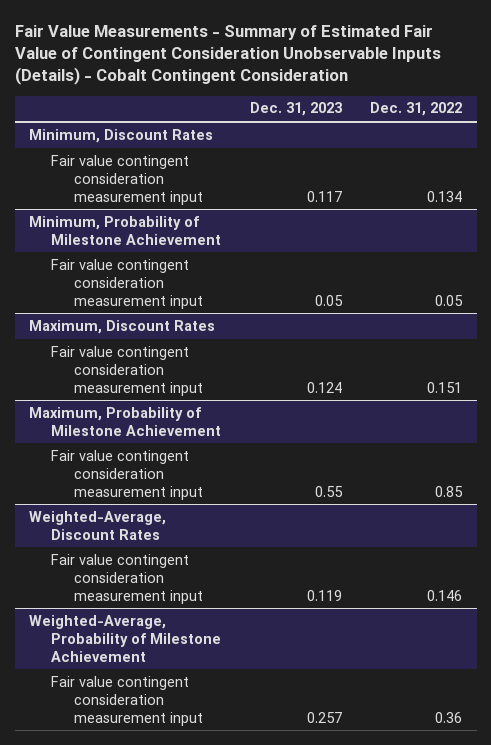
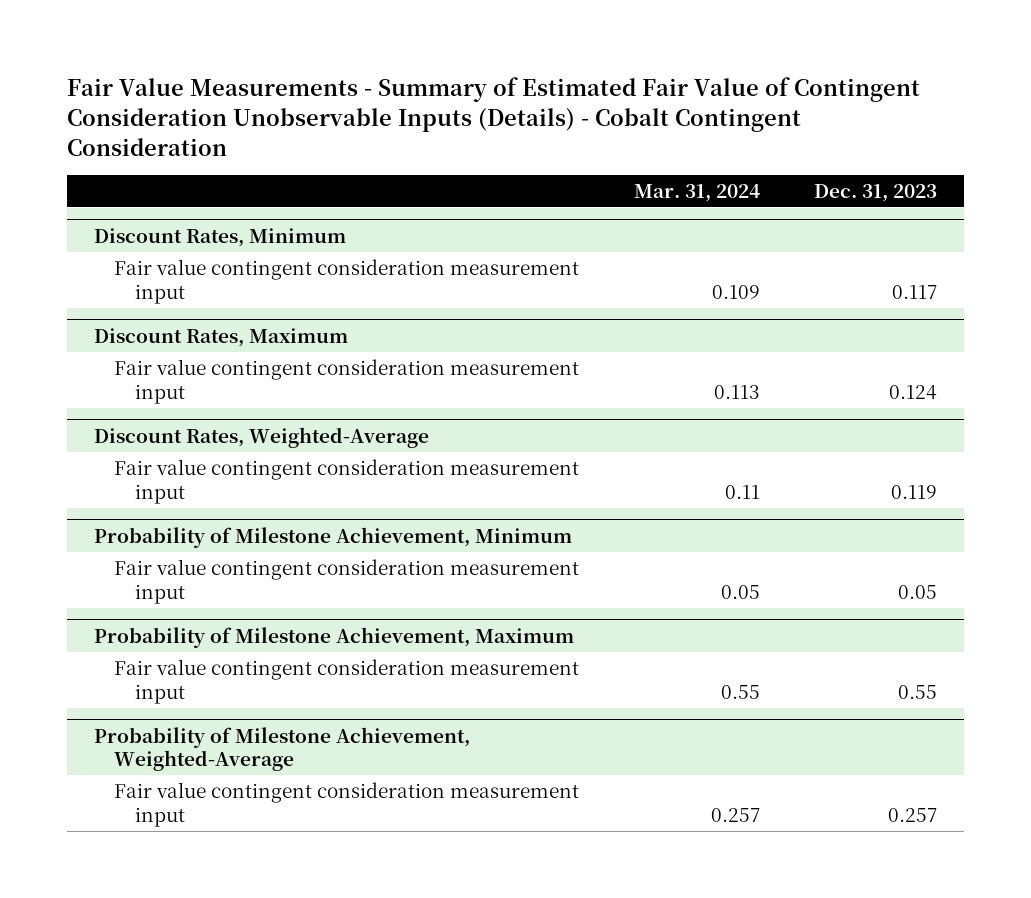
- | Dec. 31, 2023 | Dec. 31, 2022
+ | Mar. 31, 2024 | Dec. 31, 2023
- Minimum, Discount Rates
+ Discount Rates, Minimum
- Minimum, Probability of Milestone Achievement
- Fair value contingent consideration measurement input | 0.05 | 0.05
- Maximum, Discount Rates
+ Discount Rates, Maximum
- Maximum, Probability of Milestone Achievement
- Fair value contingent consideration measurement input | 0.55 | 0.85
- Weighted-Average, Discount Rates
+ Discount Rates, Weighted-Average
- Weighted-Average, Probability of Milestone Achievement
+ Probability of Milestone Achievement, Minimum
+ Fair value contingent consideration measurement input | 0.05 | 0.05
+ Probability of Milestone Achievement, Maximum
+ Fair value contingent consideration measurement input | 0.55 | 0.55
+ Probability of Milestone Achievement, Weighted-Average

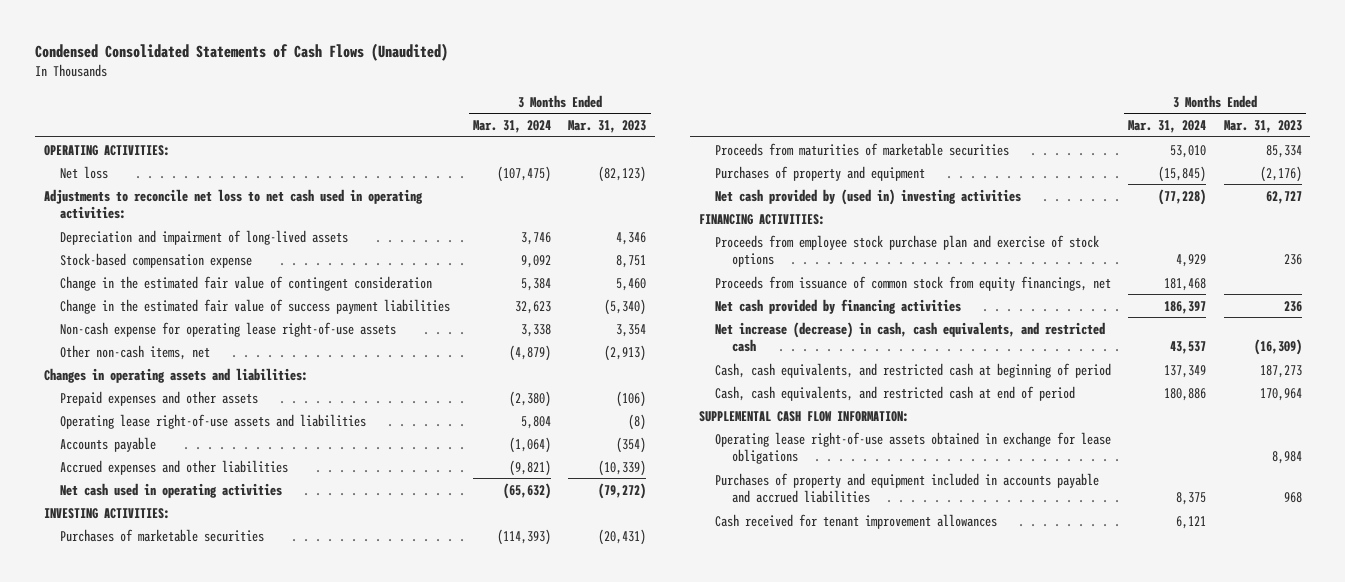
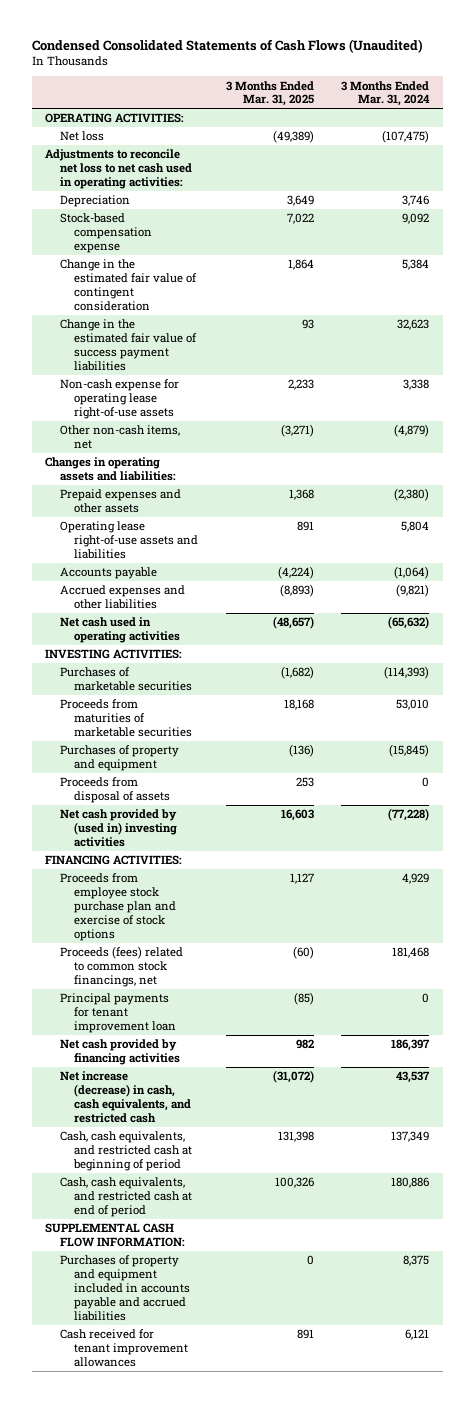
- | 3 Months Ended Mar. 31, 2024 | 3 Months Ended Mar. 31, 2023
+ | 3 Months Ended Mar. 31, 2025 | 3 Months Ended Mar. 31, 2024
- Depreciation and impairment of long-lived assets | 3,746 | 4,346
+ Depreciation | 3,649 | 3,746
+ Proceeds from disposal of assets | 253 | 0
- Proceeds from issuance of common stock from equity financings, net | 181,468 |
+ Proceeds (fees) related to common stock financings, net | (60) | 181,468
+ Principal payments for tenant improvement loan | (85) | 0
- Operating lease right-of-use assets obtained in exchange for lease obligations | | 8,984

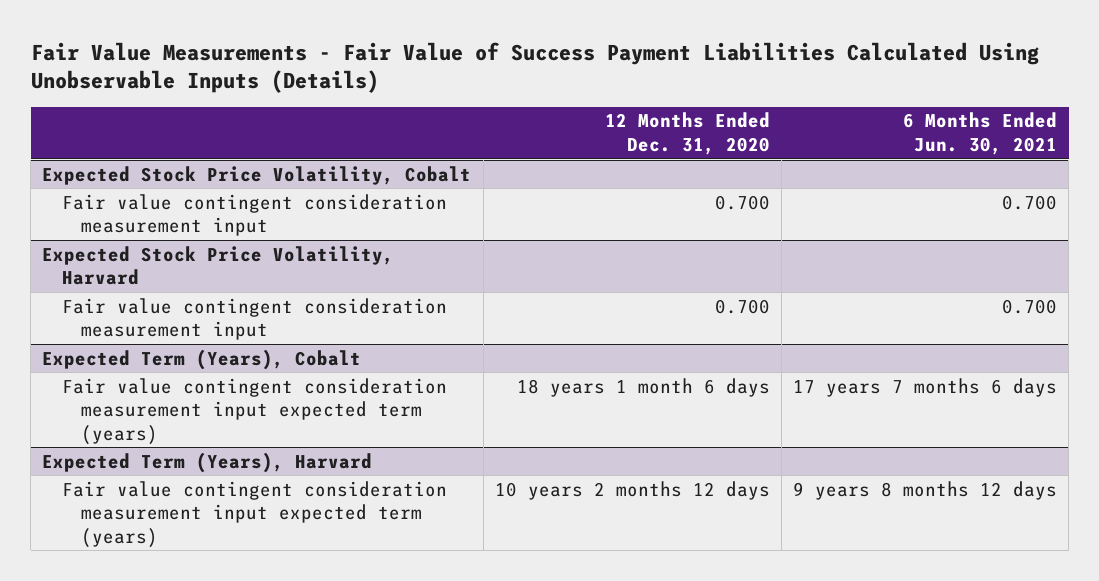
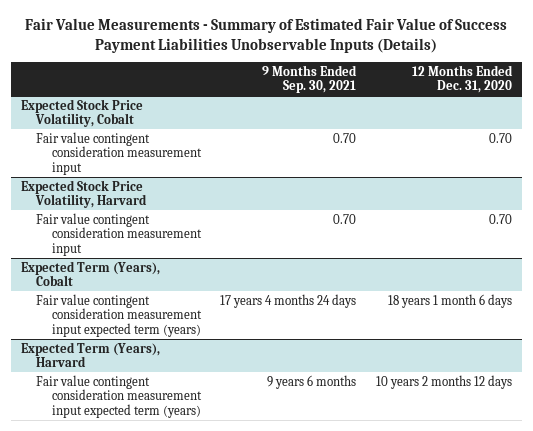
- Fair Value Measurements - Fair Value of Success Payment Liabilities Calculated Using Unobservable Inputs (Details)
+ Fair Value Measurements - Summary of Estimated Fair Value of Success Payment Liabilities Unobservable Inputs (Details)
- | 12 Months Ended Dec. 31, 2020 | 6 Months Ended Jun. 30, 2021
+ | 9 Months Ended Sep. 30, 2021 | 12 Months Ended Dec. 31, 2020
@ Expected Stock Price Volatility, Cobalt
- Fair value contingent consideration measurement input | 0.700 | 0.700
+ Fair value contingent consideration measurement input | 0.70 | 0.70
@ Expected Stock Price Volatility, Harvard
- Fair value contingent consideration measurement input | 0.700 | 0.700
+ Fair value contingent consideration measurement input | 0.70 | 0.70

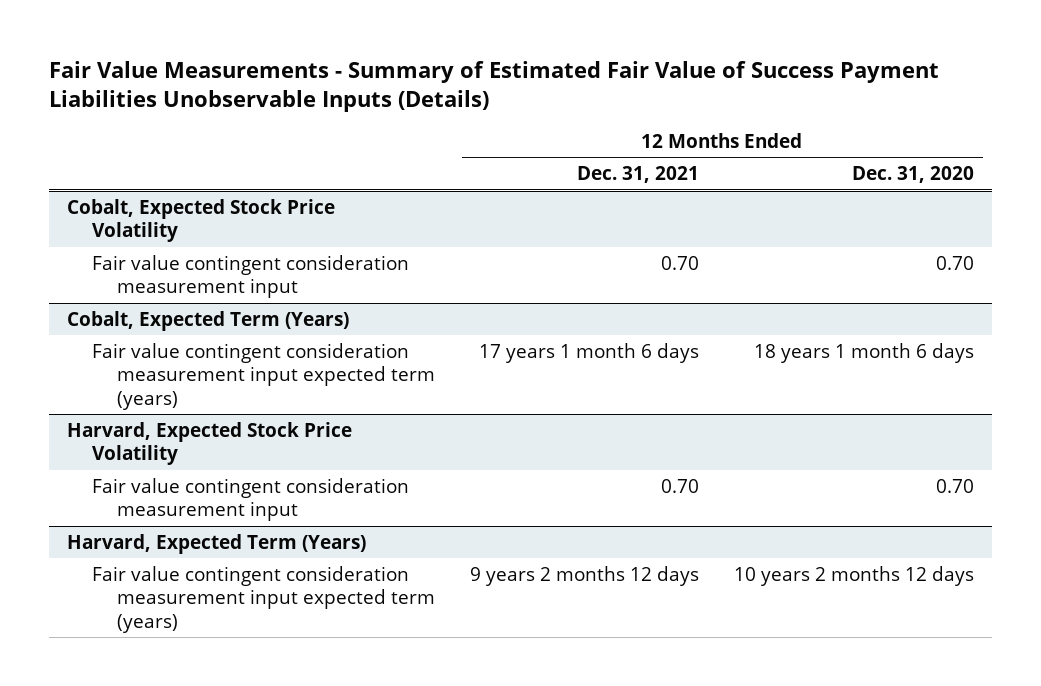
- | 9 Months Ended Sep. 30, 2021 | 12 Months Ended Dec. 31, 2020
+ | 12 Months Ended Dec. 31, 2021 | 12 Months Ended Dec. 31, 2020
- Expected Stock Price Volatility, Cobalt
- Fair value contingent consideration measurement input | 0.70 | 0.70
- Expected Stock Price Volatility, Harvard
+ Cobalt, Expected Stock Price Volatility
- Expected Term (Years), Cobalt
+ Cobalt, Expected Term (Years)
- Expected Term (Years), Harvard
+ Harvard, Expected Stock Price Volatility
+ Fair value contingent consideration measurement input | 0.70 | 0.70
+ Harvard, Expected Term (Years)

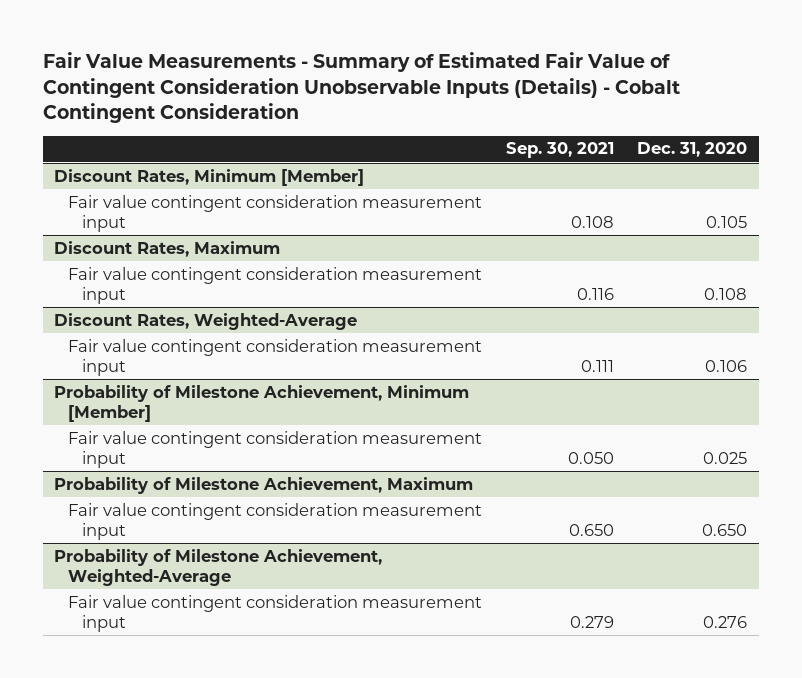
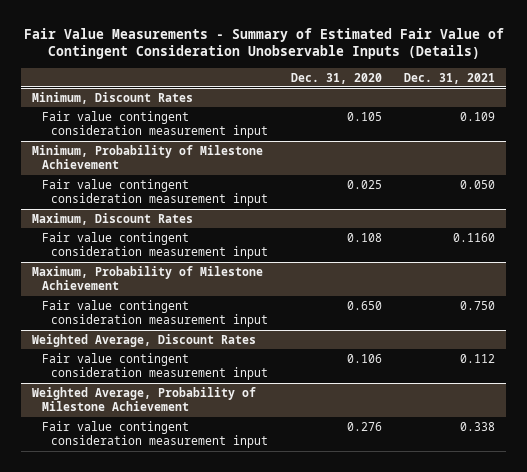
- Fair Value Measurements - Summary of Estimated Fair Value of Contingent Consideration Unobservable Inputs (Details) - Cobalt Contingent Consideration
+ Fair Value Measurements - Summary of Estimated Fair Value of Contingent Consideration Unobservable Inputs (Details)
- | Sep. 30, 2021 | Dec. 31, 2020
+ | Dec. 31, 2020 | Dec. 31, 2021
- Discount Rates, Minimum [Member]
+ Minimum, Discount Rates
- Discount Rates, Maximum
- Fair value contingent consideration measurement input | 0.116 | 0.108
- Discount Rates, Weighted-Average
- Fair value contingent consideration measurement input | 0.111 | 0.106
- Probability of Milestone Achievement, Minimum [Member]
+ Minimum, Probability of Milestone Achievement
- Probability of Milestone Achievement, Maximum
+ Maximum, Discount Rates
+ Fair value contingent consideration measurement input | 0.108 | 0.1160
+ Maximum, Probability of Milestone Achievement
- Probability of Milestone Achievement, Weighted-Average
+ Weighted Average, Discount Rates
+ Fair value contingent consideration measurement input | 0.106 | 0.112
+ Weighted Average, Probability of Milestone Achievement

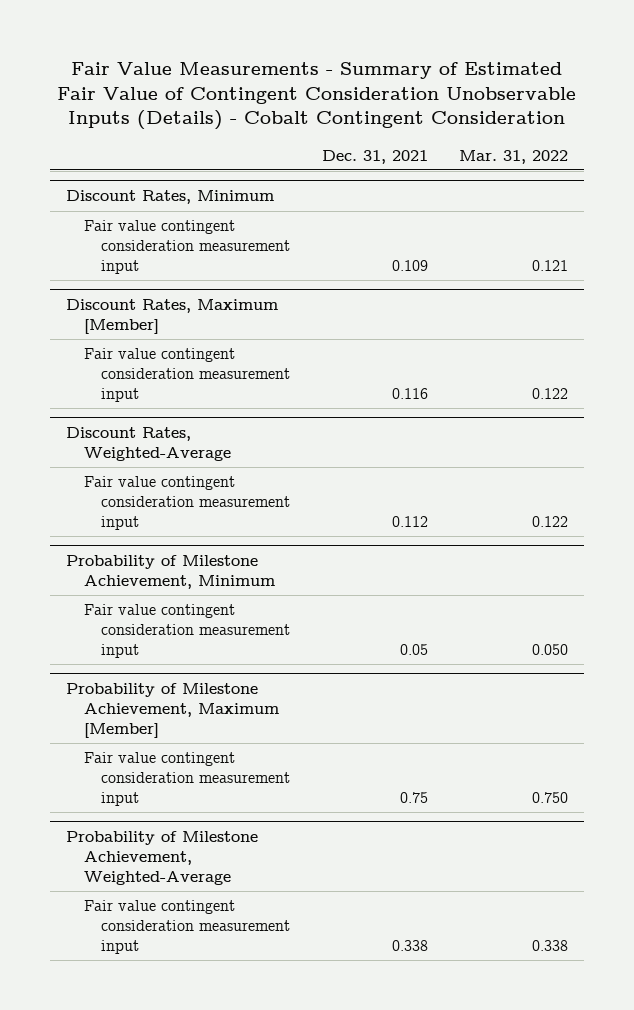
- Fair Value Measurements - Summary of Estimated Fair Value of Contingent Consideration Unobservable Inputs (Details)
+ Fair Value Measurements - Summary of Estimated Fair Value of Contingent Consideration Unobservable Inputs (Details) - Cobalt Contingent Consideration
- | Dec. 31, 2020 | Dec. 31, 2021
+ | Dec. 31, 2021 | Mar. 31, 2022
- Minimum, Discount Rates
+ Discount Rates, Minimum
- Minimum, Probability of Milestone Achievement
- Fair value contingent consideration measurement input | 0.025 | 0.050
- Maximum, Discount Rates
- Fair value contingent consideration measurement input | 0.108 | 0.1160
- Maximum, Probability of Milestone Achievement
- Fair value contingent consideration measurement input | 0.650 | 0.750
- Weighted Average, Discount Rates
+ Discount Rates, Maximum [Member]
+ Fair value contingent consideration measurement input | 0.116 | 0.122
+ Discount Rates, Weighted-Average
- Weighted Average, Probability of Milestone Achievement
+ Probability of Milestone Achievement, Minimum
+ Fair value contingent consideration measurement input | 0.05 | 0.050
+ Probability of Milestone Achievement, Maximum [Member]
+ Fair value contingent consideration measurement input | 0.75 | 0.750
+ Probability of Milestone Achievement, Weighted-Average

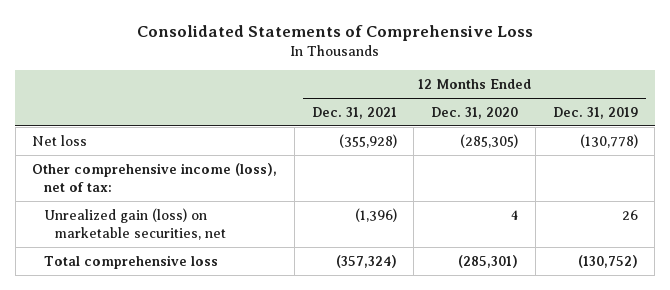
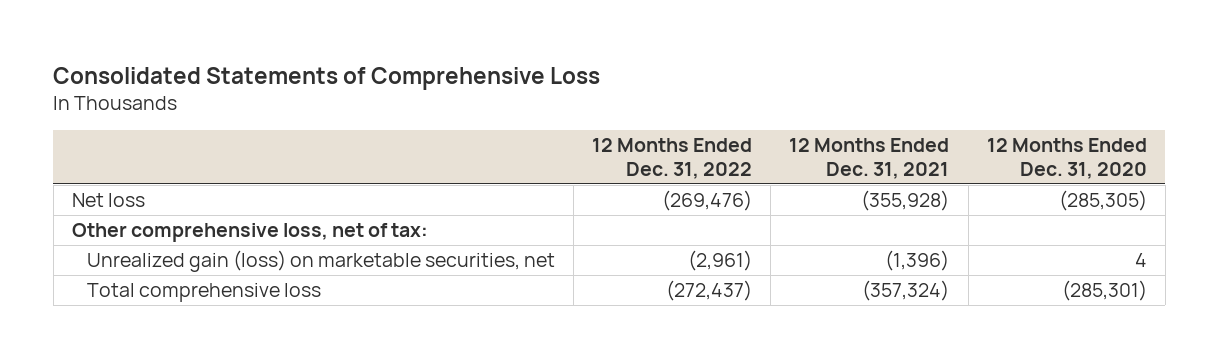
- | 12 Months Ended Dec. 31, 2021 | 12 Months Ended Dec. 31, 2020 | 12 Months Ended Dec. 31, 2019
+ | 12 Months Ended Dec. 31, 2022 | 12 Months Ended Dec. 31, 2021 | 12 Months Ended Dec. 31, 2020
- Other comprehensive income (loss), net of tax:
+ Other comprehensive loss, net of tax:

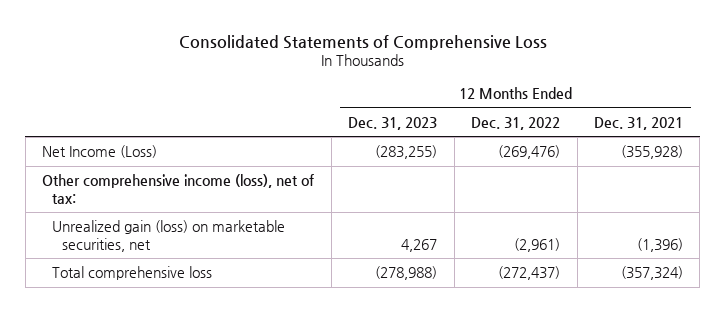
- | 12 Months Ended Dec. 31, 2022 | 12 Months Ended Dec. 31, 2021 | 12 Months Ended Dec. 31, 2020
+ | 12 Months Ended Dec. 31, 2023 | 12 Months Ended Dec. 31, 2022 | 12 Months Ended Dec. 31, 2021
- Net loss | (269,476) | (355,928) | (285,305)
- Other comprehensive loss, net of tax:
+ Net Income (Loss) | (283,255) | (269,476) | (355,928)
+ Other comprehensive income (loss), net of tax:

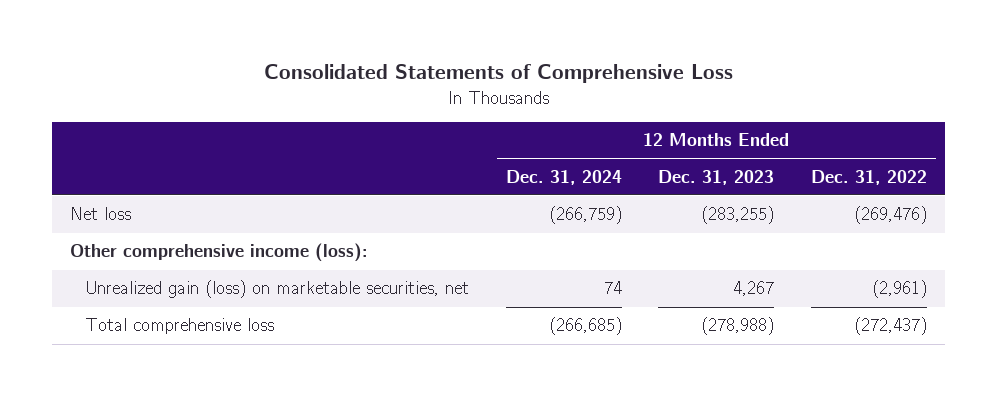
- | 12 Months Ended Dec. 31, 2023 | 12 Months Ended Dec. 31, 2022 | 12 Months Ended Dec. 31, 2021
+ | 12 Months Ended Dec. 31, 2024 | 12 Months Ended Dec. 31, 2023 | 12 Months Ended Dec. 31, 2022
- Net Income (Loss) | (283,255) | (269,476) | (355,928)
- Other comprehensive income (loss), net of tax:
+ Net loss | (266,759) | (283,255) | (269,476)
+ Other comprehensive income (loss):

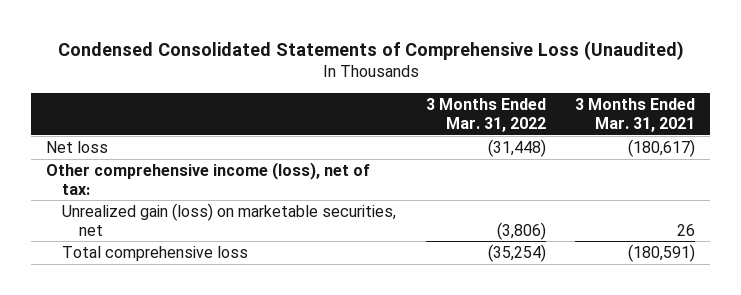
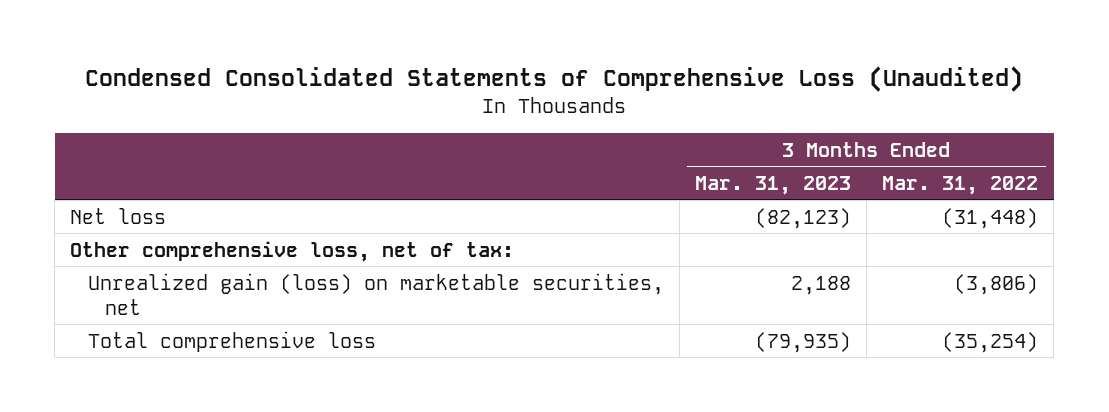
- | 3 Months Ended Mar. 31, 2022 | 3 Months Ended Mar. 31, 2021
+ | 3 Months Ended Mar. 31, 2023 | 3 Months Ended Mar. 31, 2022
- Other comprehensive income (loss), net of tax:
+ Other comprehensive loss, net of tax:

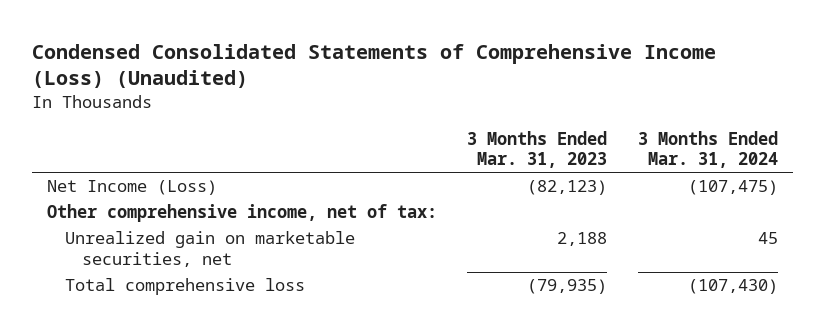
- Condensed Consolidated Statements of Comprehensive Loss (Unaudited)
+ Condensed Consolidated Statements of Comprehensive Income (Loss) (Unaudited)
- | 3 Months Ended Mar. 31, 2023 | 3 Months Ended Mar. 31, 2022
+ | 3 Months Ended Mar. 31, 2023 | 3 Months Ended Mar. 31, 2024
- Net loss | (82,123) | (31,448)
- Other comprehensive loss, net of tax:
- Unrealized gain (loss) on marketable securities, net | 2,188 | (3,806)
+ Net Income (Loss) | (82,123) | (107,475)
+ Other comprehensive income, net of tax:
+ Unrealized gain on marketable securities, net | 2,188 | 45

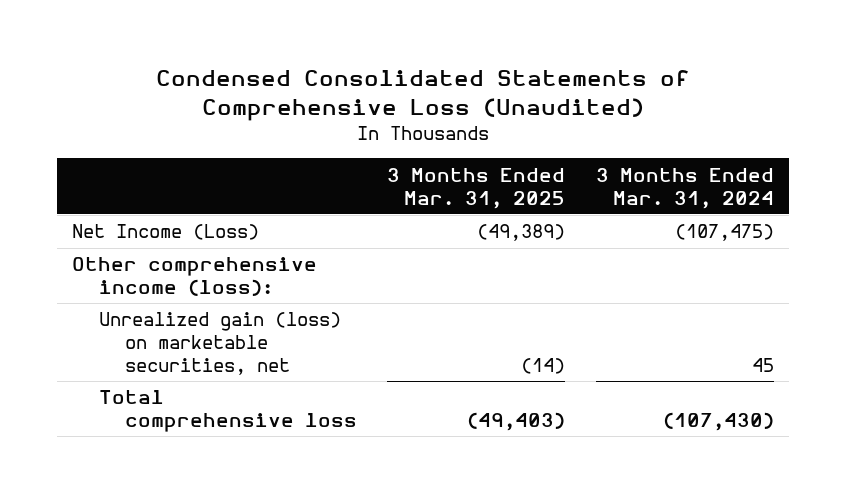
- Condensed Consolidated Statements of Comprehensive Income (Loss) (Unaudited)
+ Condensed Consolidated Statements of Comprehensive Loss (Unaudited)
- | 3 Months Ended Mar. 31, 2023 | 3 Months Ended Mar. 31, 2024
+ | 3 Months Ended Mar. 31, 2025 | 3 Months Ended Mar. 31, 2024
- Other comprehensive income, net of tax:
- Unrealized gain on marketable securities, net | 2,188 | 45
+ Other comprehensive income (loss):
+ Unrealized gain (loss) on marketable securities, net | (14) | 45

